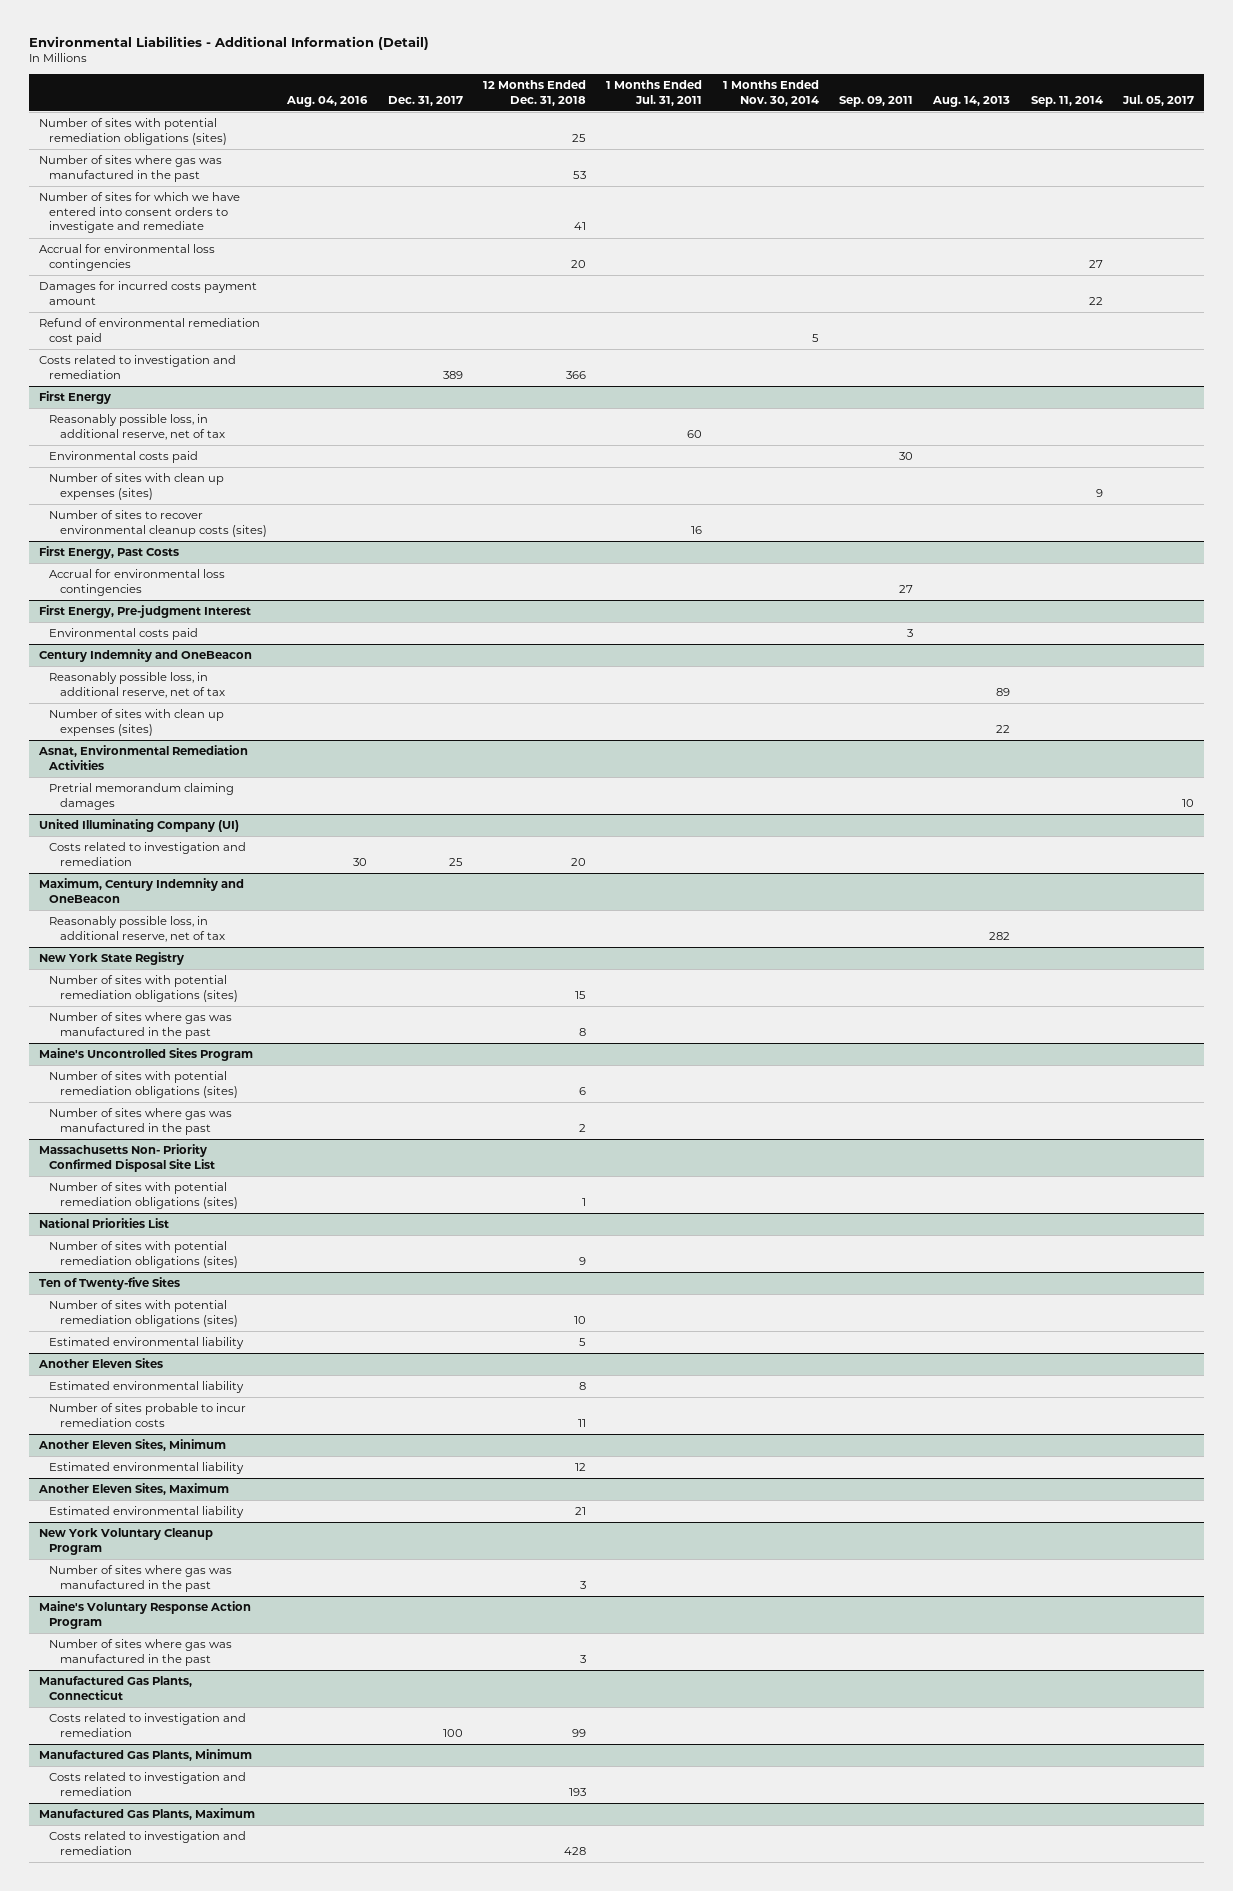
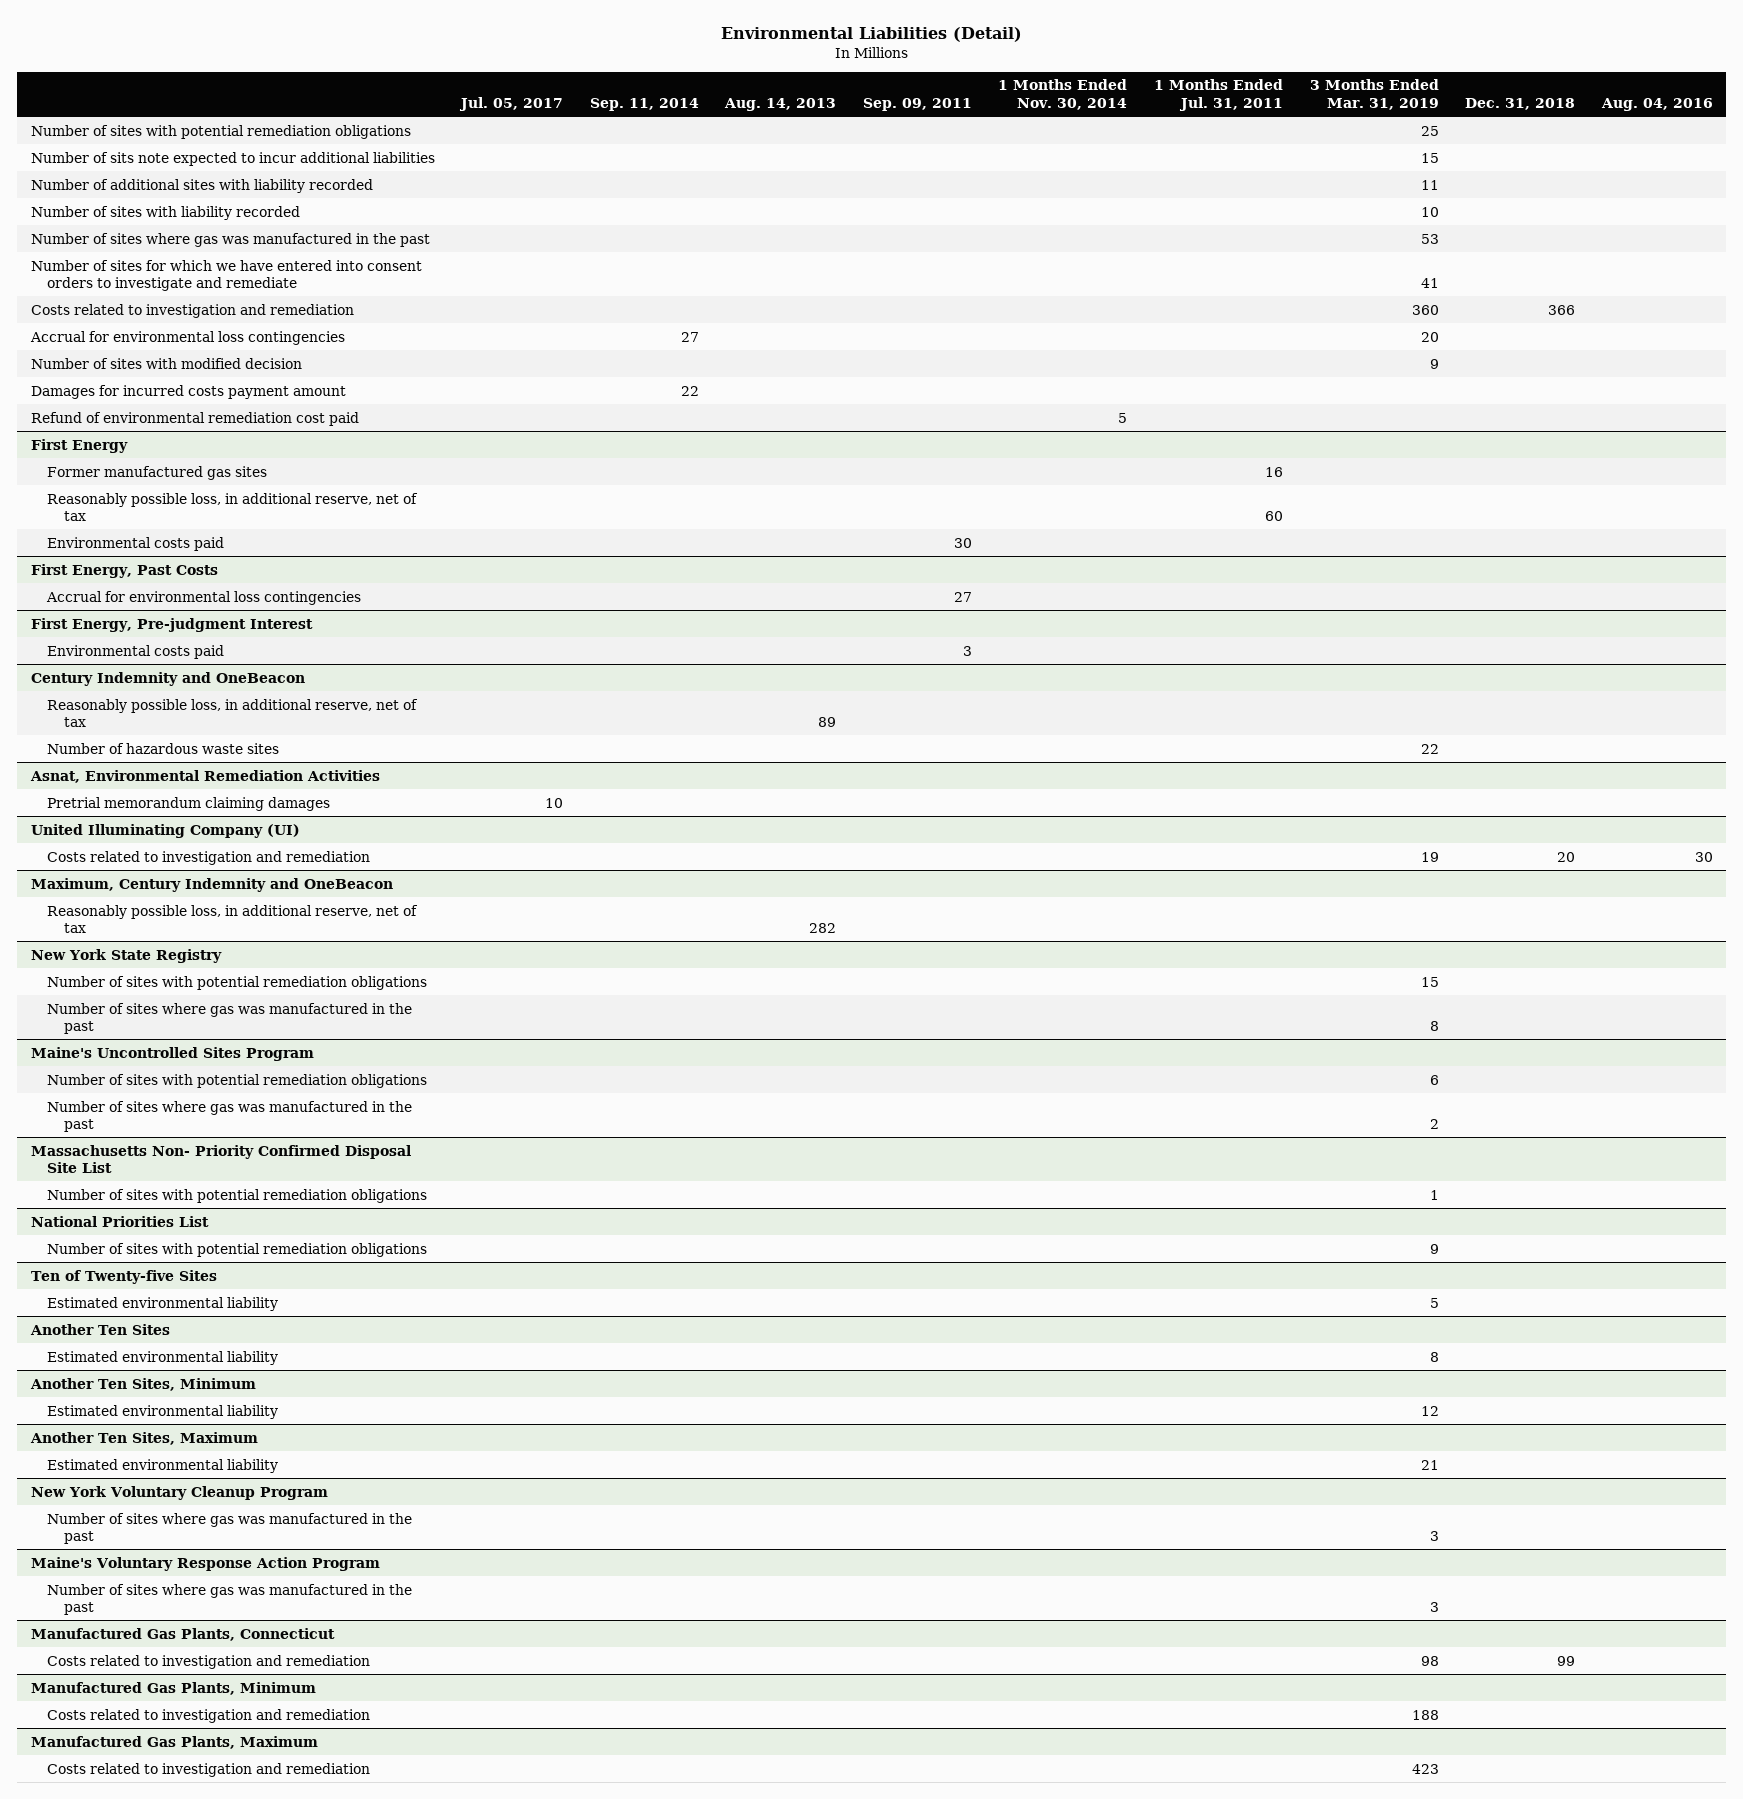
- Environmental Liabilities - Additional Information (Detail)
+ Environmental Liabilities (Detail)
- | Aug. 04, 2016 | Dec. 31, 2017 | 12 Months Ended Dec. 31, 2018 | 1 Months Ended Jul. 31, 2011 | 1 Months Ended Nov. 30, 2014 | Sep. 09, 2011 | Aug. 14, 2013 | Sep. 11, 2014 | Jul. 05, 2017
+ | Jul. 05, 2017 | Sep. 11, 2014 | Aug. 14, 2013 | Sep. 09, 2011 | 1 Months Ended Nov. 30, 2014 | 1 Months Ended Jul. 31, 2011 | 3 Months Ended Mar. 31, 2019 | Dec. 31, 2018 | Aug. 04, 2016
- Number of sites with potential remediation obligations (sites) | | | 25 | | | | | |
+ Number of sites with potential remediation obligations | | | | | | | 25 | |
+ Number of sits note expected to incur additional liabilities | | | | | | | 15 | |
+ Number of additional sites with liability recorded | | | | | | | 11 | |
+ Number of sites with liability recorded | | | | | | | 10 | |
moved up: Costs related to investigation and remediation | | | | | | | 360 | 366 |
+ Number of sites with modified decision | | | | | | | 9 | |
@ First Energy
+ Former manufactured gas sites | | | | | | 16 | | |
- Number of sites with clean up expenses (sites) | | | | | | | | 9 |
- Number of sites to recover environmental cleanup costs (sites) | | | | 16 | | | | |
@ Century Indemnity and OneBeacon
- Number of sites with clean up expenses (sites) | | | | | | | 22 | |
+ Number of hazardous waste sites | | | | | | | 22 | |
@ New York State Registry
- Number of sites with potential remediation obligations (sites) | | | 15 | | | | | |
+ Number of sites with potential remediation obligations | | | | | | | 15 | |
@ Maine's Uncontrolled Sites Program
- Number of sites with potential remediation obligations (sites) | | | 6 | | | | | |
+ Number of sites with potential remediation obligations | | | | | | | 6 | |
@ Massachusetts Non- Priority Confirmed Disposal Site List
- Number of sites with potential remediation obligations (sites) | | | 1 | | | | | |
+ Number of sites with potential remediation obligations | | | | | | | 1 | |
@ National Priorities List
- Number of sites with potential remediation obligations (sites) | | | 9 | | | | | |
+ Number of sites with potential remediation obligations | | | | | | | 9 | |
@ Ten of Twenty-five Sites
- Number of sites with potential remediation obligations (sites) | | | 10 | | | | | |
- Another Eleven Sites
- Estimated environmental liability | | | 8 | | | | | |
- Number of sites probable to incur remediation costs | | | 11 | | | | | |
- Another Eleven Sites, Minimum
+ Another Ten Sites
+ Estimated environmental liability | | | | | | | 8 | |
+ Another Ten Sites, Minimum
- Another Eleven Sites, Maximum
+ Another Ten Sites, Maximum

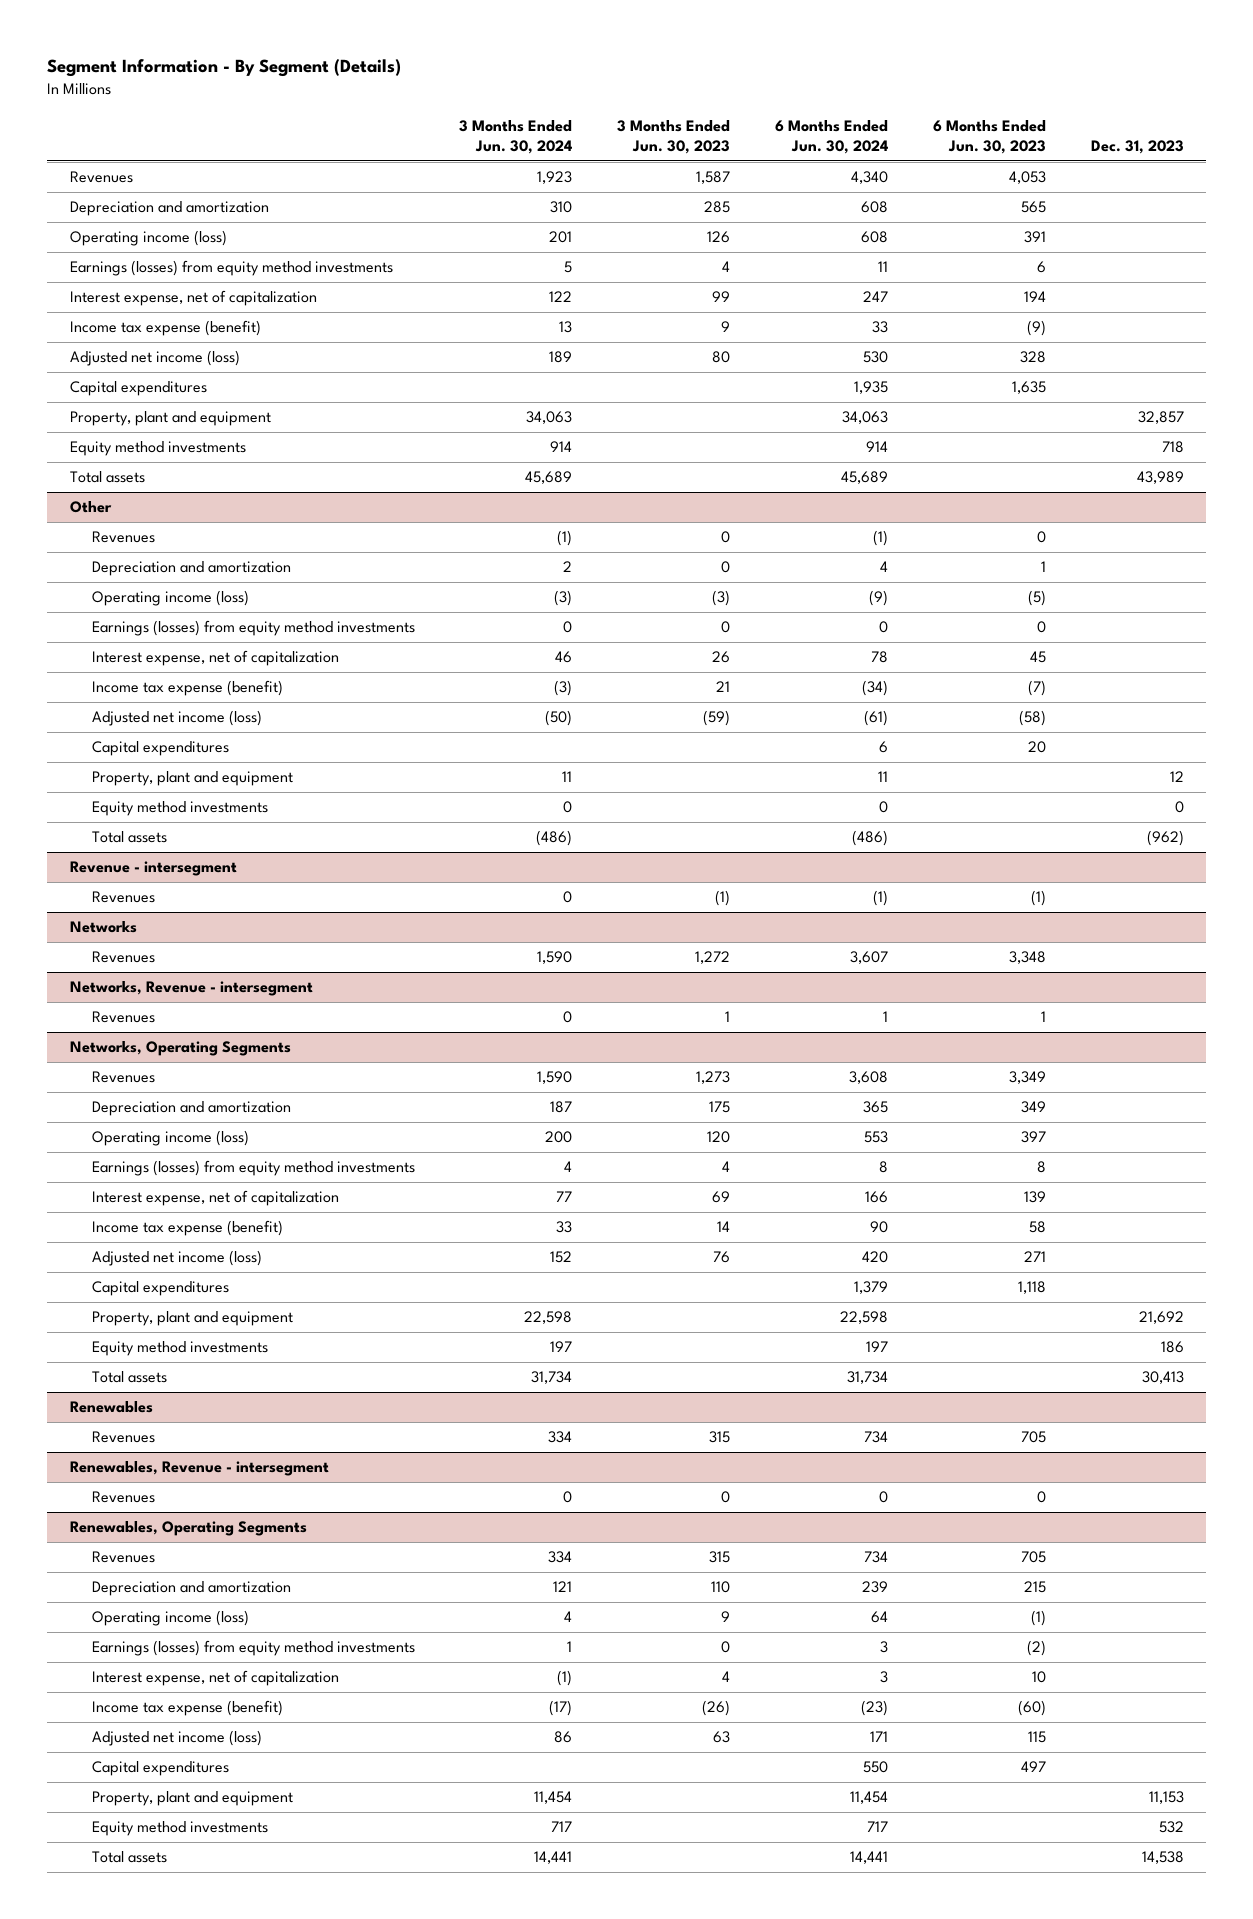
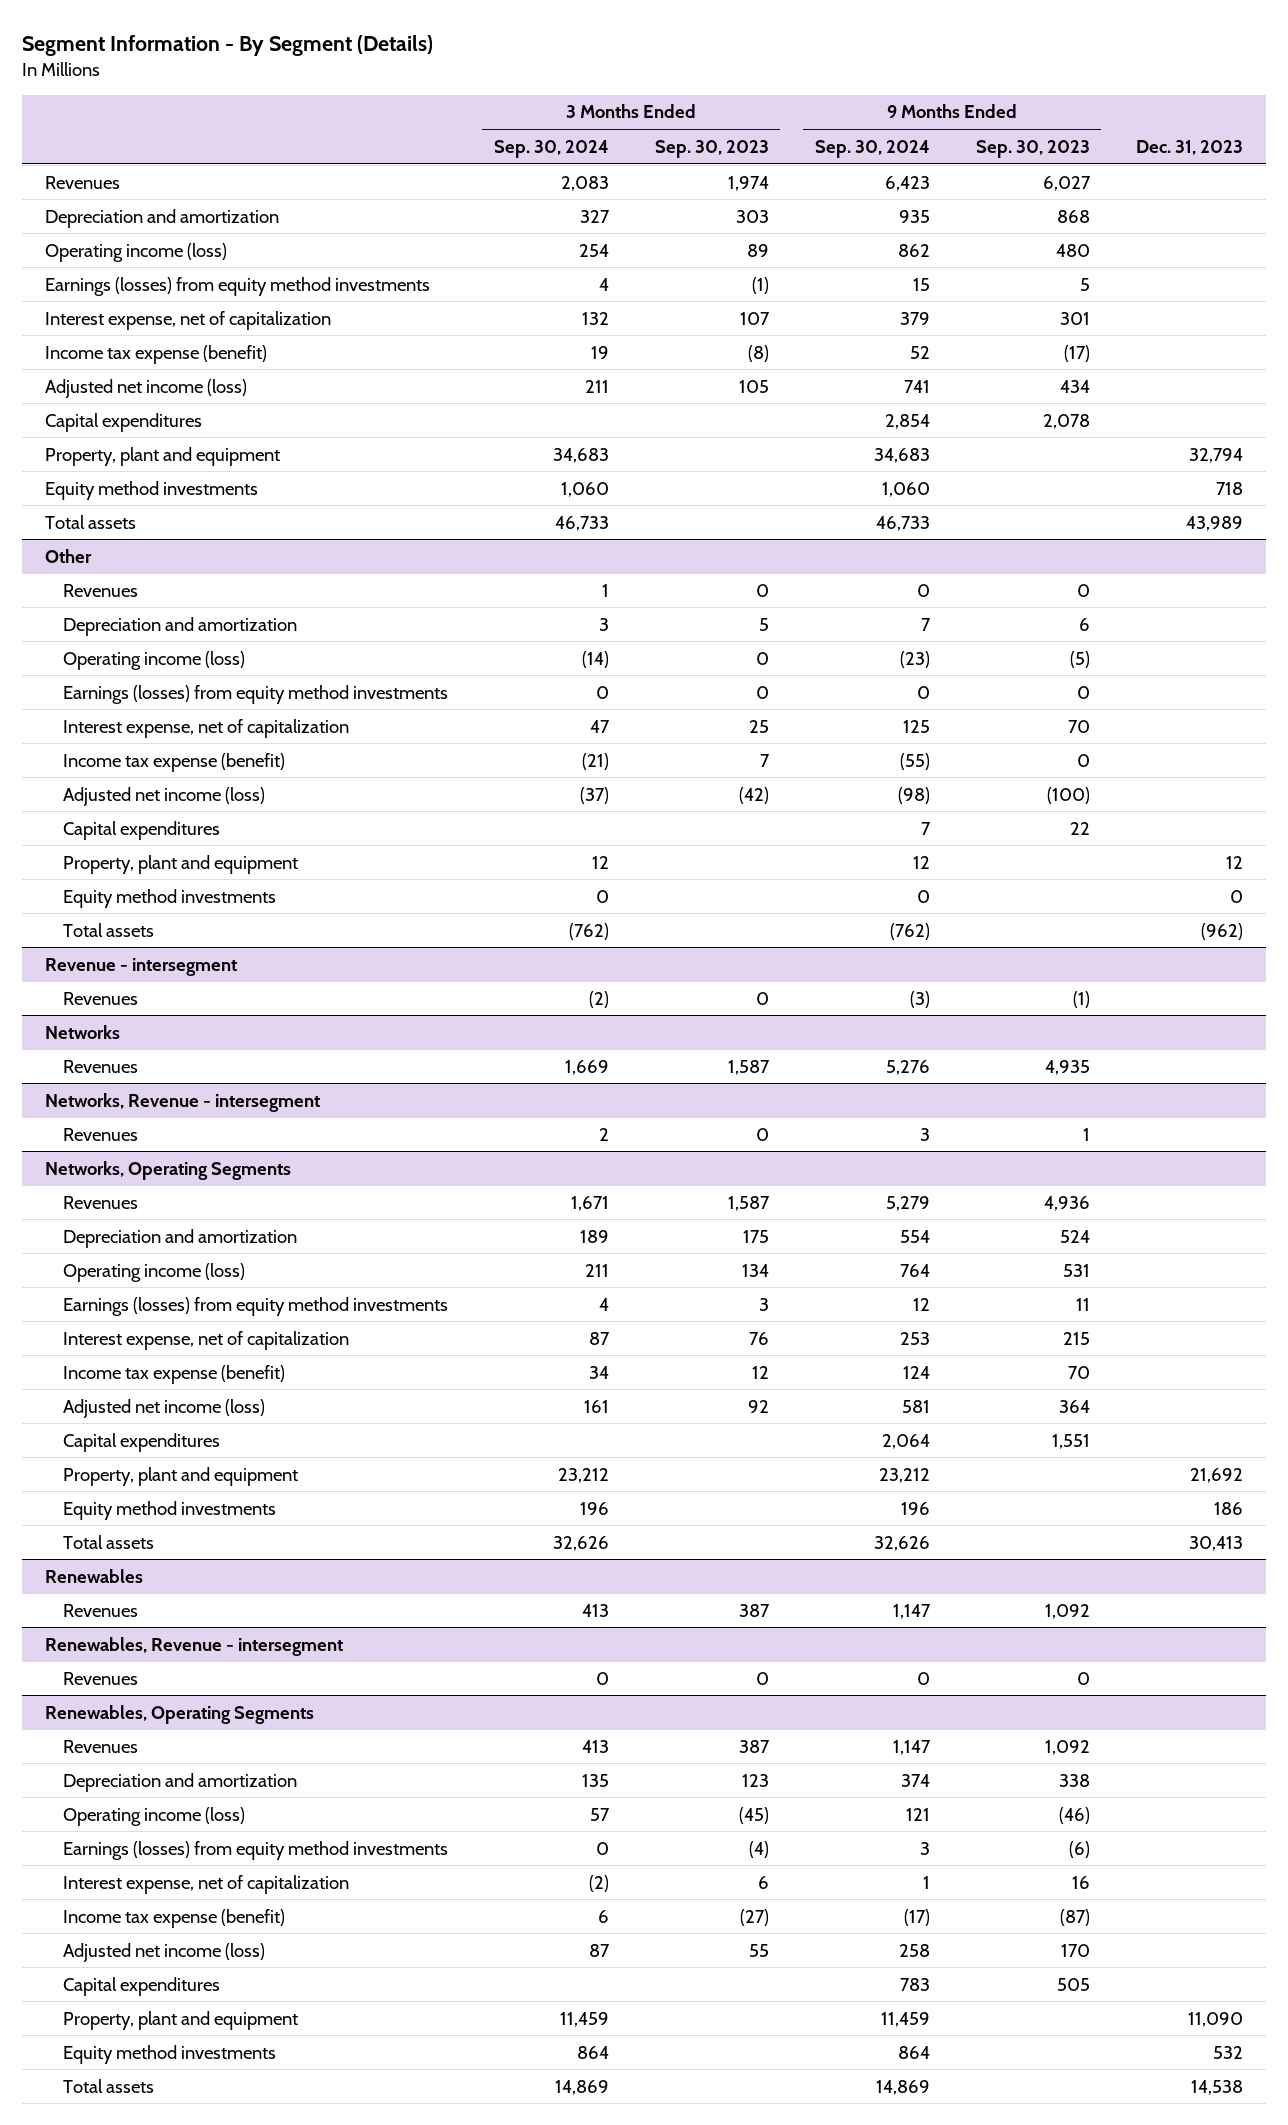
- | 3 Months Ended Jun. 30, 2024 | 3 Months Ended Jun. 30, 2023 | 6 Months Ended Jun. 30, 2024 | 6 Months Ended Jun. 30, 2023 | Dec. 31, 2023
+ | 3 Months Ended Sep. 30, 2024 | 3 Months Ended Sep. 30, 2023 | 9 Months Ended Sep. 30, 2024 | 9 Months Ended Sep. 30, 2023 | Dec. 31, 2023
- Property, plant and equipment | 34,063 | | 34,063 | | 32,857
+ Property, plant and equipment | 34,683 | | 34,683 | | 32,794
@ Renewables, Operating Segments
- Property, plant and equipment | 11,454 | | 11,454 | | 11,153
+ Property, plant and equipment | 11,459 | | 11,459 | | 11,090

